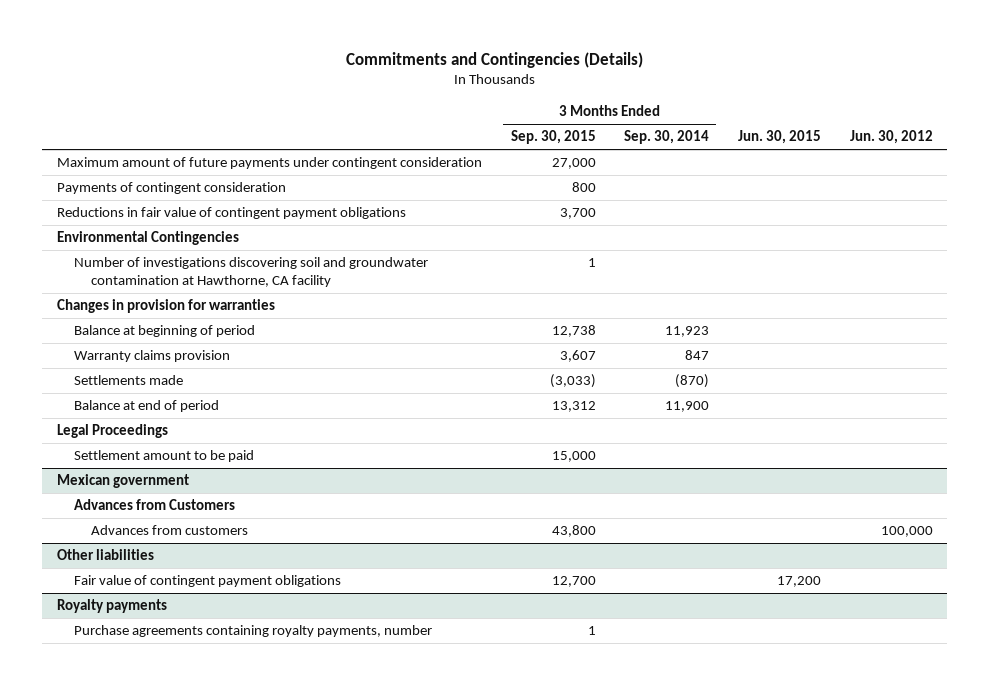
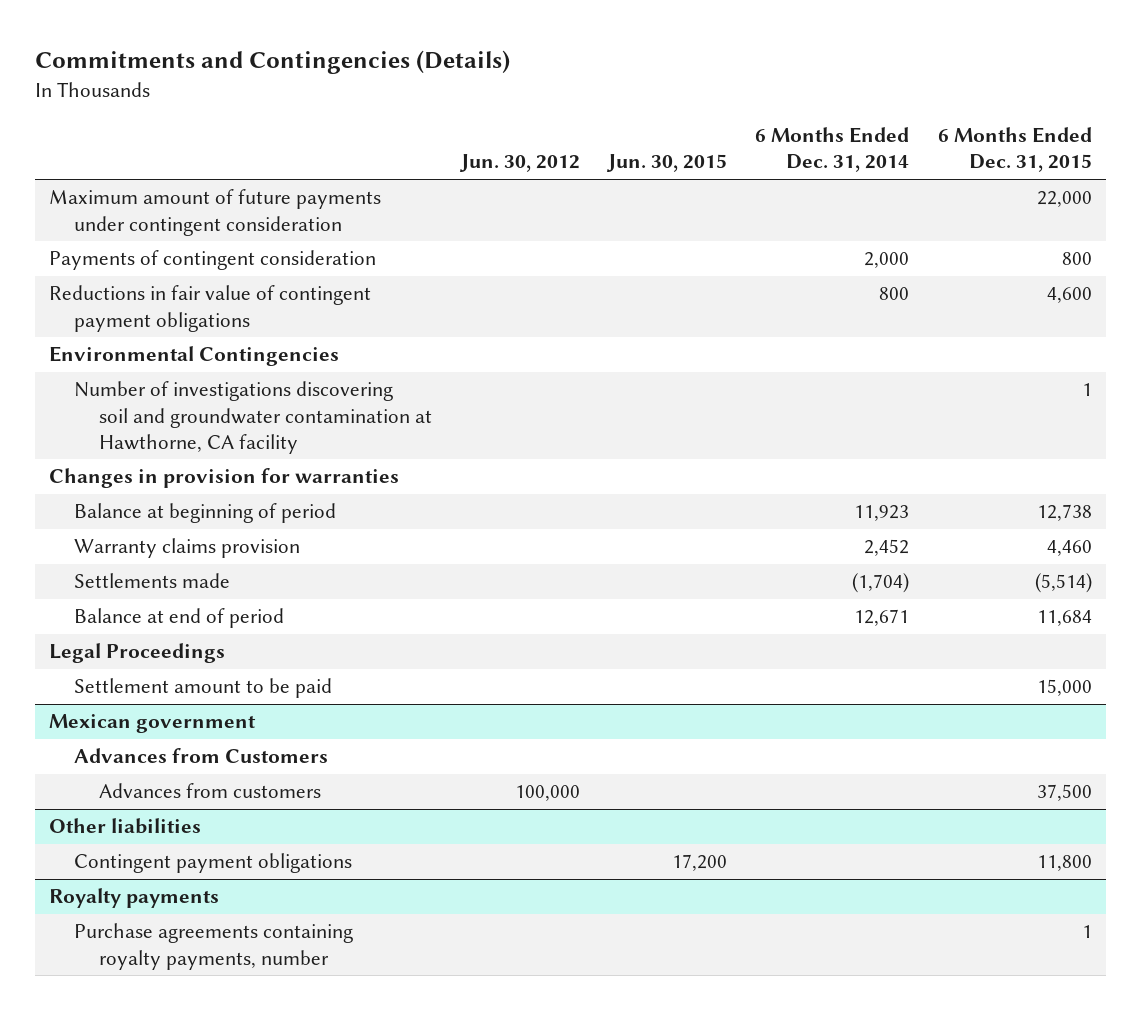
- | 3 Months Ended Sep. 30, 2015 | 3 Months Ended Sep. 30, 2014 | Jun. 30, 2015 | Jun. 30, 2012
+ | Jun. 30, 2012 | Jun. 30, 2015 | 6 Months Ended Dec. 31, 2014 | 6 Months Ended Dec. 31, 2015
@ Other liabilities
- Fair value of contingent payment obligations | 12,700 | | 17,200 |
+ Contingent payment obligations | | 17,200 | | 11,800

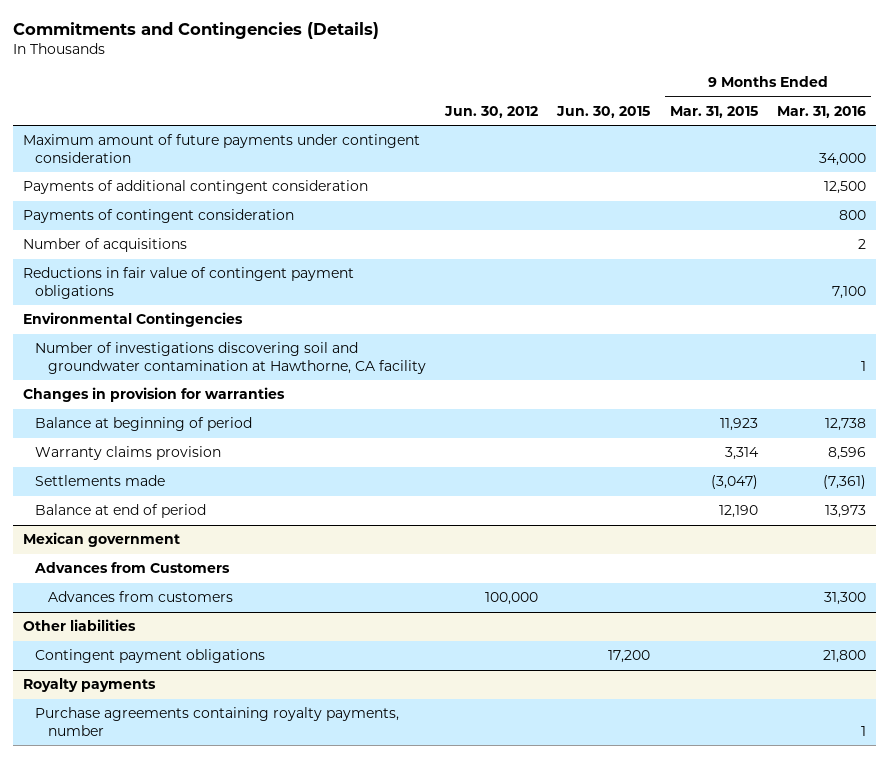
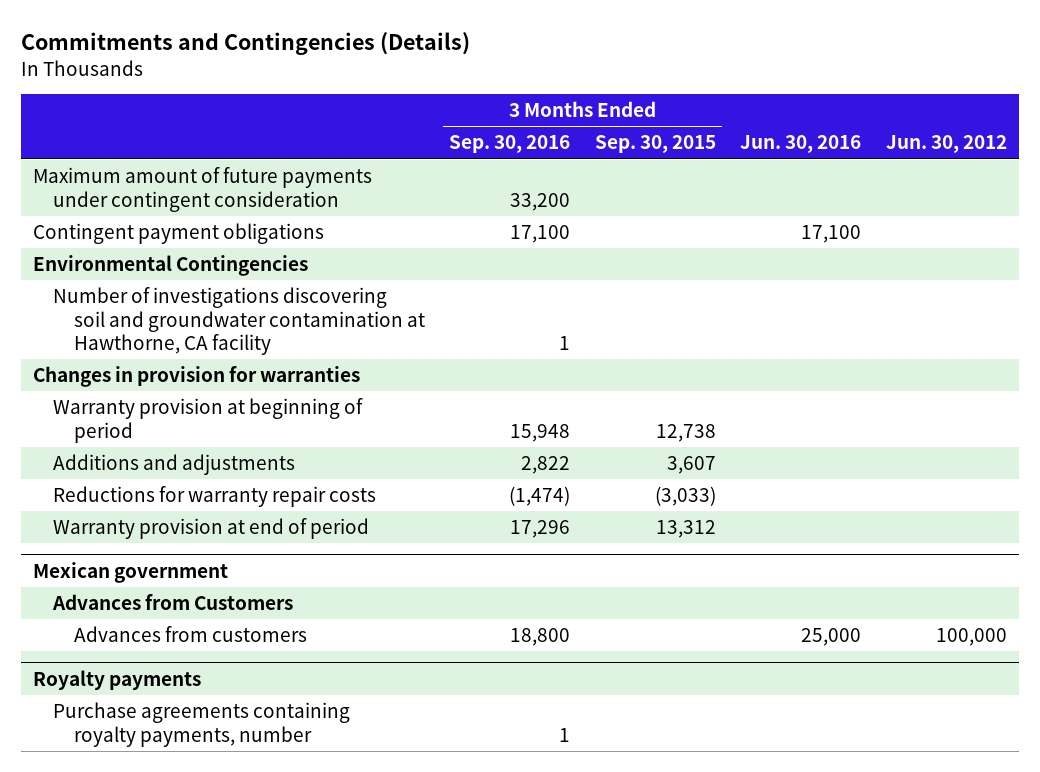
- | Jun. 30, 2012 | Jun. 30, 2015 | 9 Months Ended Mar. 31, 2015 | 9 Months Ended Mar. 31, 2016
+ | 3 Months Ended Sep. 30, 2016 | 3 Months Ended Sep. 30, 2015 | Jun. 30, 2016 | Jun. 30, 2012
- Payments of additional contingent consideration | | | | 12,500
- Payments of contingent consideration | | | | 800
- Number of acquisitions | | | | 2
- Reductions in fair value of contingent payment obligations | | | | 7,100
+ Contingent payment obligations | 17,100 | | 17,100 |
- Balance at beginning of period | | | 11,923 | 12,738
- Warranty claims provision | | | 3,314 | 8,596
- Settlements made | | | (3,047) | (7,361)
- Balance at end of period | | | 12,190 | 13,973
+ Warranty provision at beginning of period | 15,948 | 12,738 | |
+ Additions and adjustments | 2,822 | 3,607 | |
+ Reductions for warranty repair costs | (1,474) | (3,033) | |
+ Warranty provision at end of period | 17,296 | 13,312 | |
- Other liabilities
- Contingent payment obligations | | 17,200 | | 21,800

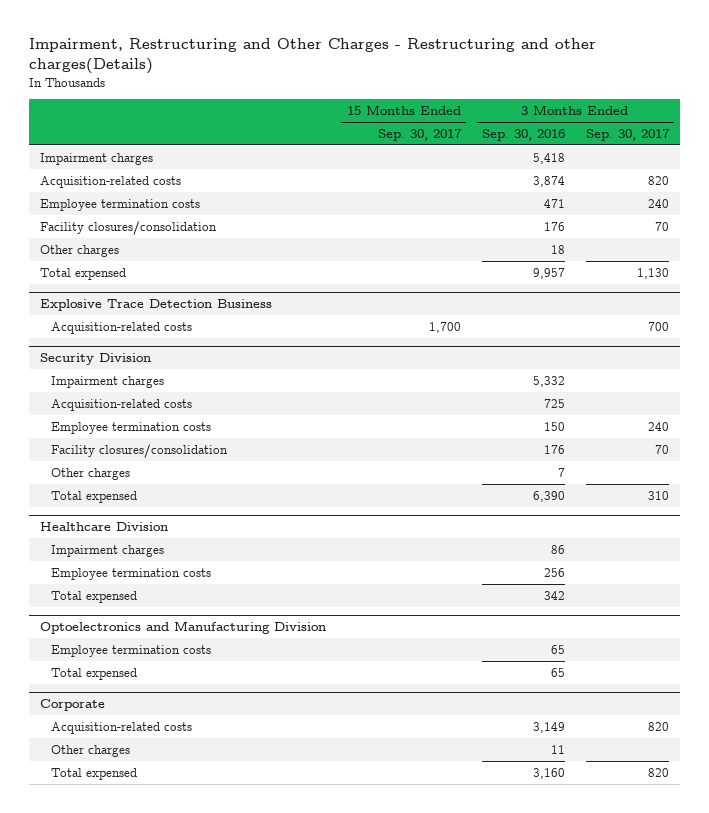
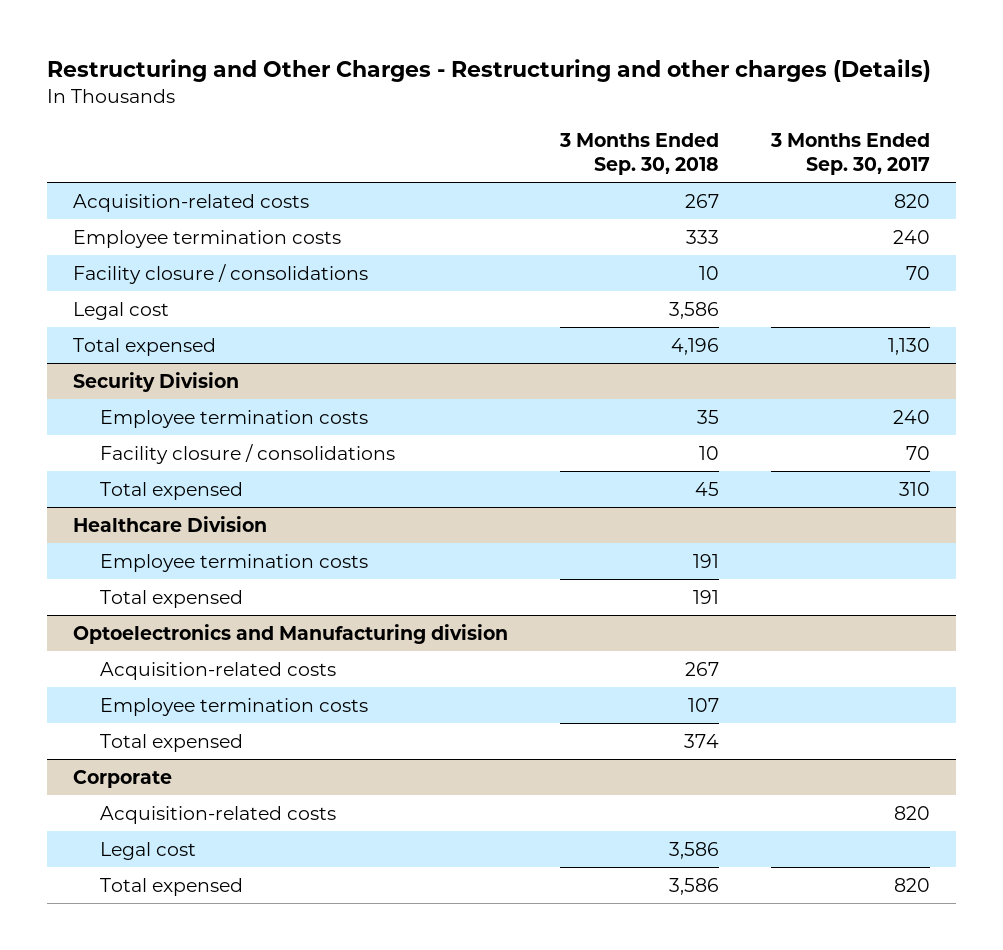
- Impairment, Restructuring and Other Charges - Restructuring and other charges(Details)
+ Restructuring and Other Charges - Restructuring and other charges (Details)
- | 15 Months Ended Sep. 30, 2017 | 3 Months Ended Sep. 30, 2016 | 3 Months Ended Sep. 30, 2017
+ | 3 Months Ended Sep. 30, 2018 | 3 Months Ended Sep. 30, 2017
- Impairment charges | | 5,418 |
- Facility closures/consolidation | | 176 | 70
- Other charges | | 18 |
+ Facility closure / consolidations | 10 | 70
+ Legal cost | 3,586 |
- Explosive Trace Detection Business
- Acquisition-related costs | 1,700 | | 700
@ Security Division
- Impairment charges | | 5,332 |
- Acquisition-related costs | | 725 |
- Facility closures/consolidation | | 176 | 70
- Other charges | | 7 |
+ Facility closure / consolidations | 10 | 70
@ Healthcare Division
- Impairment charges | | 86 |
- Optoelectronics and Manufacturing Division
+ Optoelectronics and Manufacturing division
+ Acquisition-related costs | 267 |
@ Corporate
- Other charges | | 11 |
+ Legal cost | 3,586 |

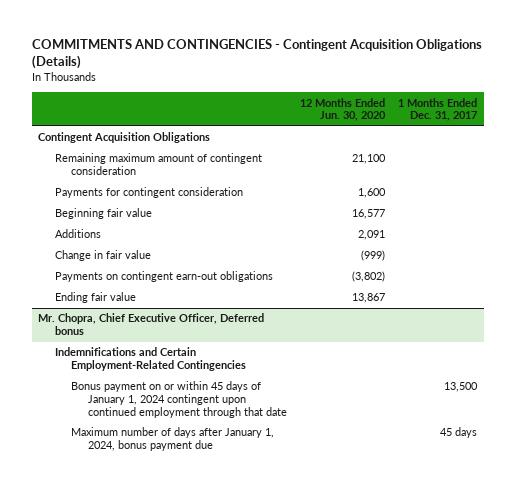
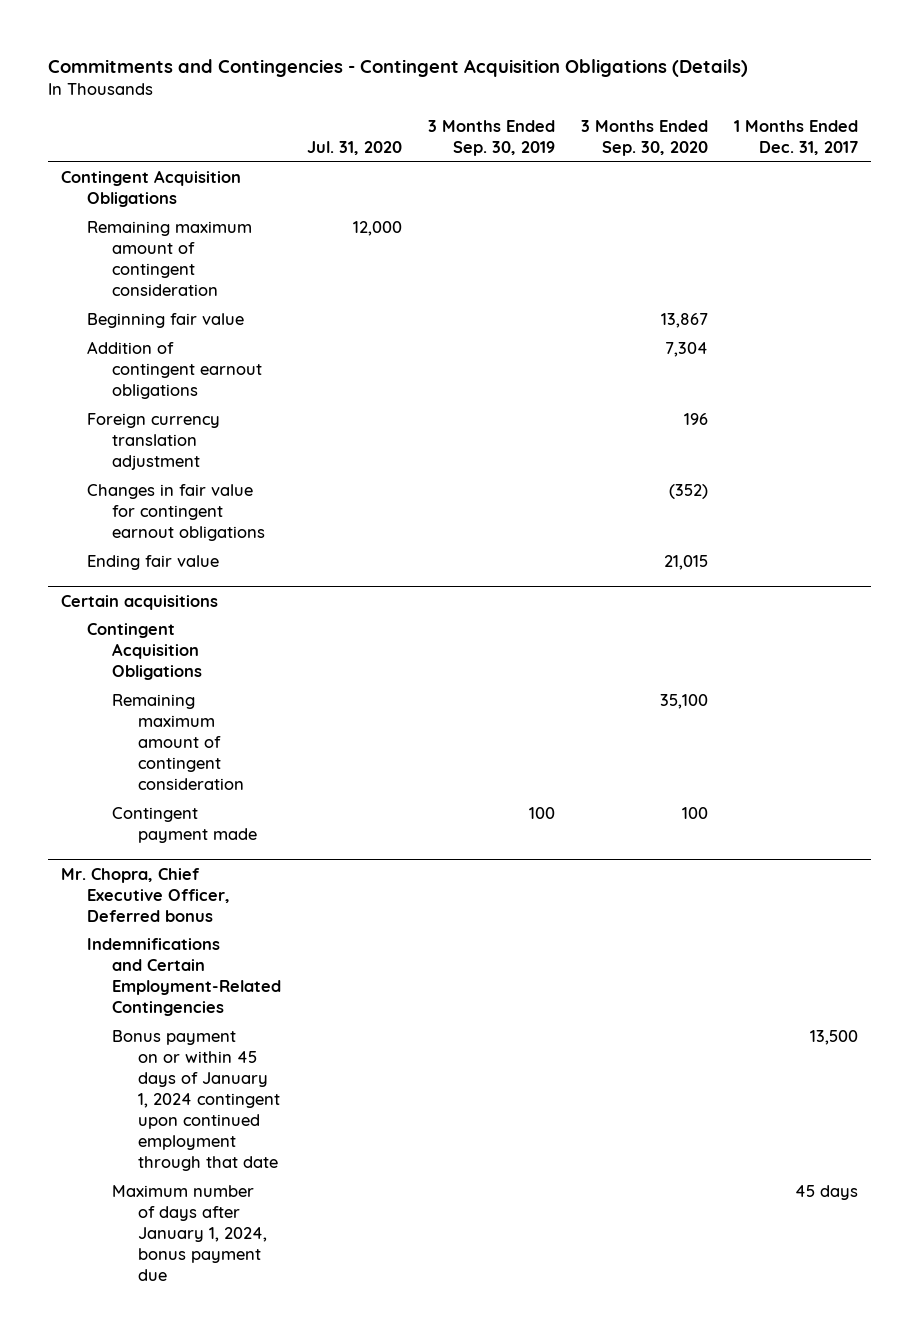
- COMMITMENTS AND CONTINGENCIES - Contingent Acquisition Obligations (Details)
+ Commitments and Contingencies - Contingent Acquisition Obligations (Details)
- | 12 Months Ended Jun. 30, 2020 | 1 Months Ended Dec. 31, 2017
+ | Jul. 31, 2020 | 3 Months Ended Sep. 30, 2019 | 3 Months Ended Sep. 30, 2020 | 1 Months Ended Dec. 31, 2017
- Payments for contingent consideration | 1,600 |
- Additions | 2,091 |
- Change in fair value | (999) |
- Payments on contingent earn-out obligations | (3,802) |
+ Addition of contingent earnout obligations | | | 7,304 |
+ Foreign currency translation adjustment | | | 196 |
+ Changes in fair value for contingent earnout obligations | | | (352) |
+ Certain acquisitions
+ Contingent Acquisition Obligations
+ Remaining maximum amount of contingent consideration | | | 35,100 |
+ Contingent payment made | | 100 | 100 |

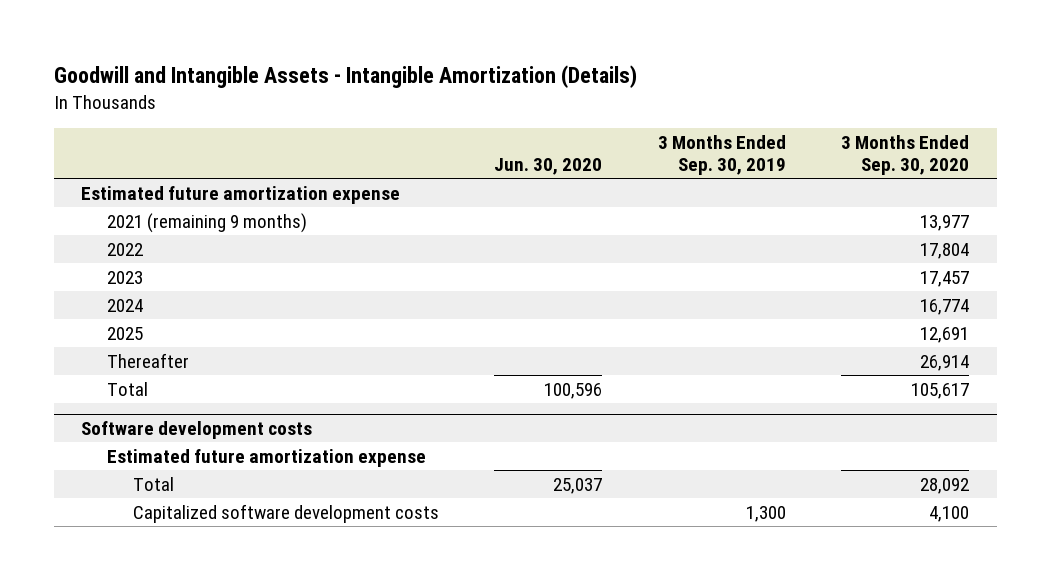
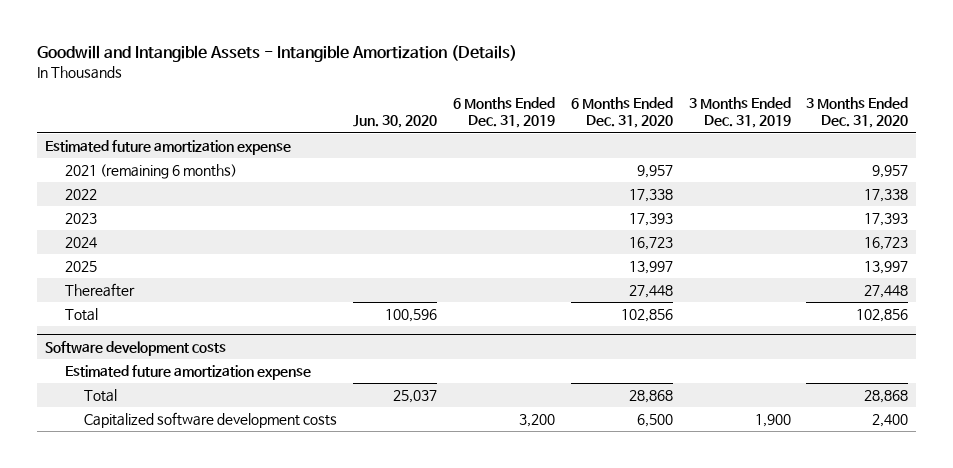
- | Jun. 30, 2020 | 3 Months Ended Sep. 30, 2019 | 3 Months Ended Sep. 30, 2020
+ | Jun. 30, 2020 | 6 Months Ended Dec. 31, 2019 | 6 Months Ended Dec. 31, 2020 | 3 Months Ended Dec. 31, 2019 | 3 Months Ended Dec. 31, 2020
- 2021 (remaining 9 months) | | | 13,977
+ 2021 (remaining 6 months) | | | 9,957 | | 9,957

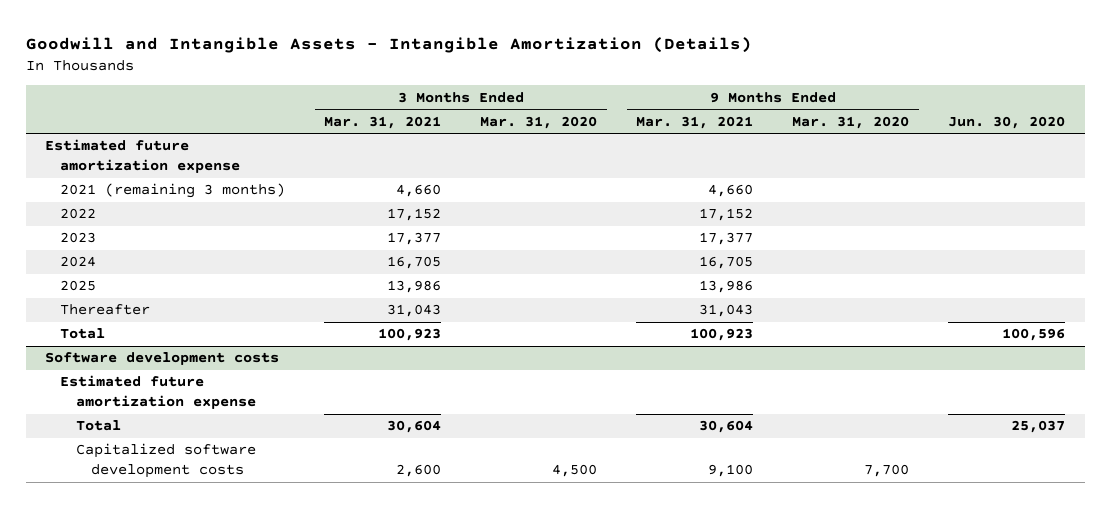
- | Jun. 30, 2020 | 6 Months Ended Dec. 31, 2019 | 6 Months Ended Dec. 31, 2020 | 3 Months Ended Dec. 31, 2019 | 3 Months Ended Dec. 31, 2020
+ | 3 Months Ended Mar. 31, 2021 | 3 Months Ended Mar. 31, 2020 | 9 Months Ended Mar. 31, 2021 | 9 Months Ended Mar. 31, 2020 | Jun. 30, 2020
- 2021 (remaining 6 months) | | | 9,957 | | 9,957
+ 2021 (remaining 3 months) | 4,660 | | 4,660 | |

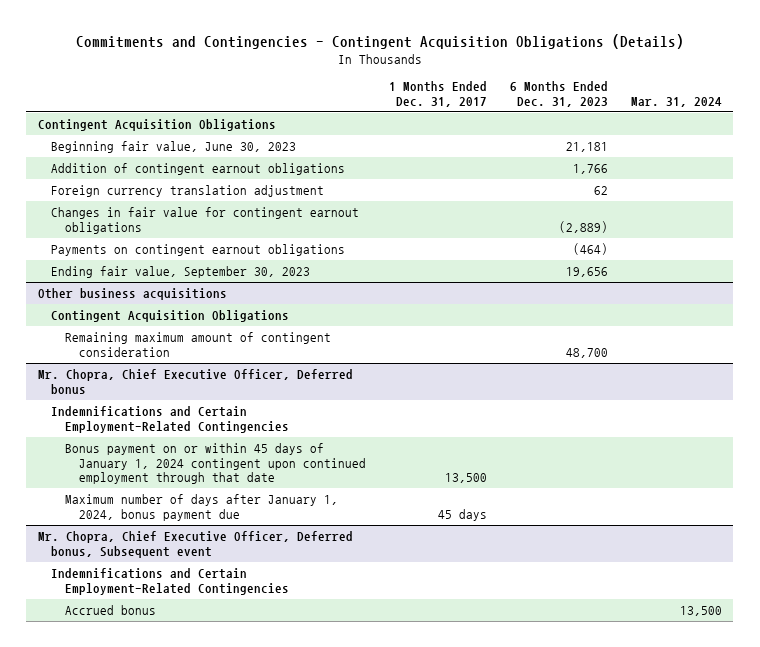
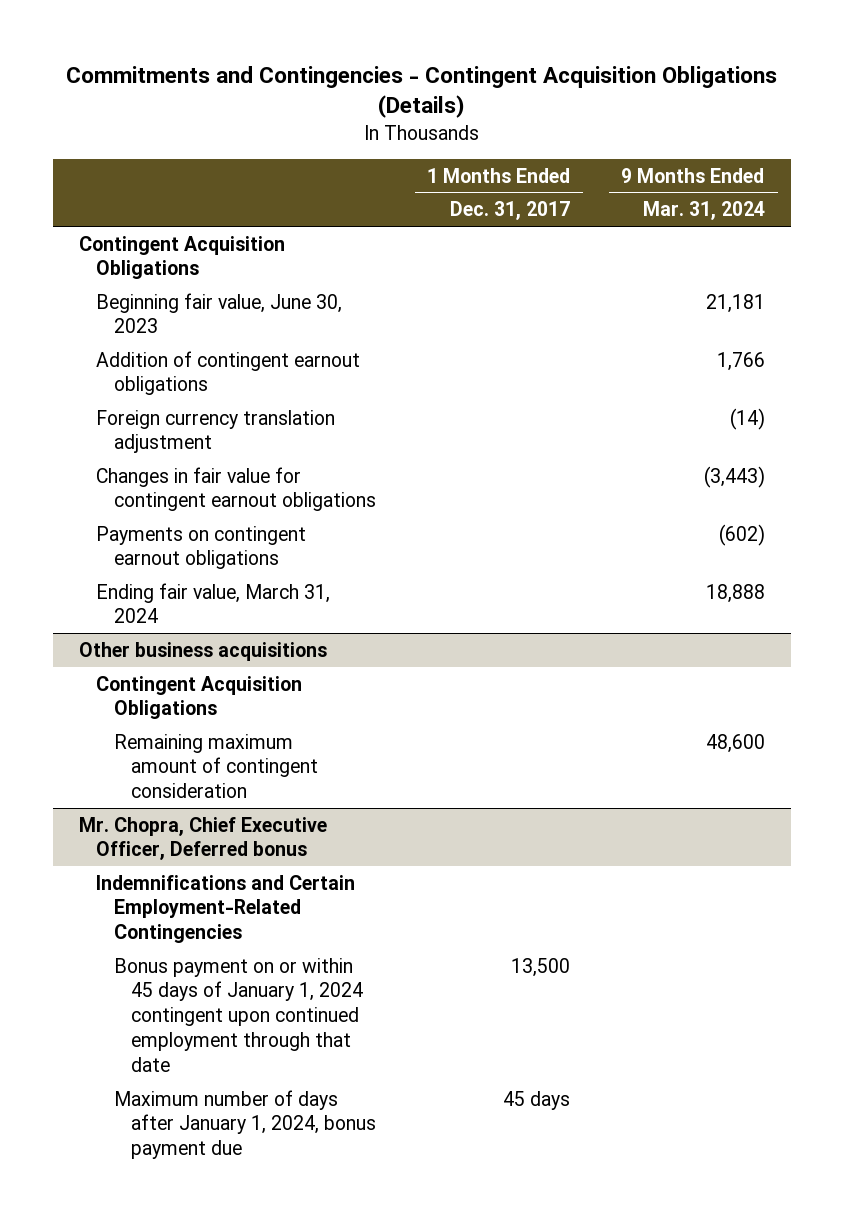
- | 1 Months Ended Dec. 31, 2017 | 6 Months Ended Dec. 31, 2023 | Mar. 31, 2024
+ | 1 Months Ended Dec. 31, 2017 | 9 Months Ended Mar. 31, 2024
- Ending fair value, September 30, 2023 | | 19,656 |
+ Ending fair value, March 31, 2024 | | 18,888
- Mr. Chopra, Chief Executive Officer, Deferred bonus, Subsequent event
- Indemnifications and Certain Employment-Related Contingencies
- Accrued bonus | | | 13,500

